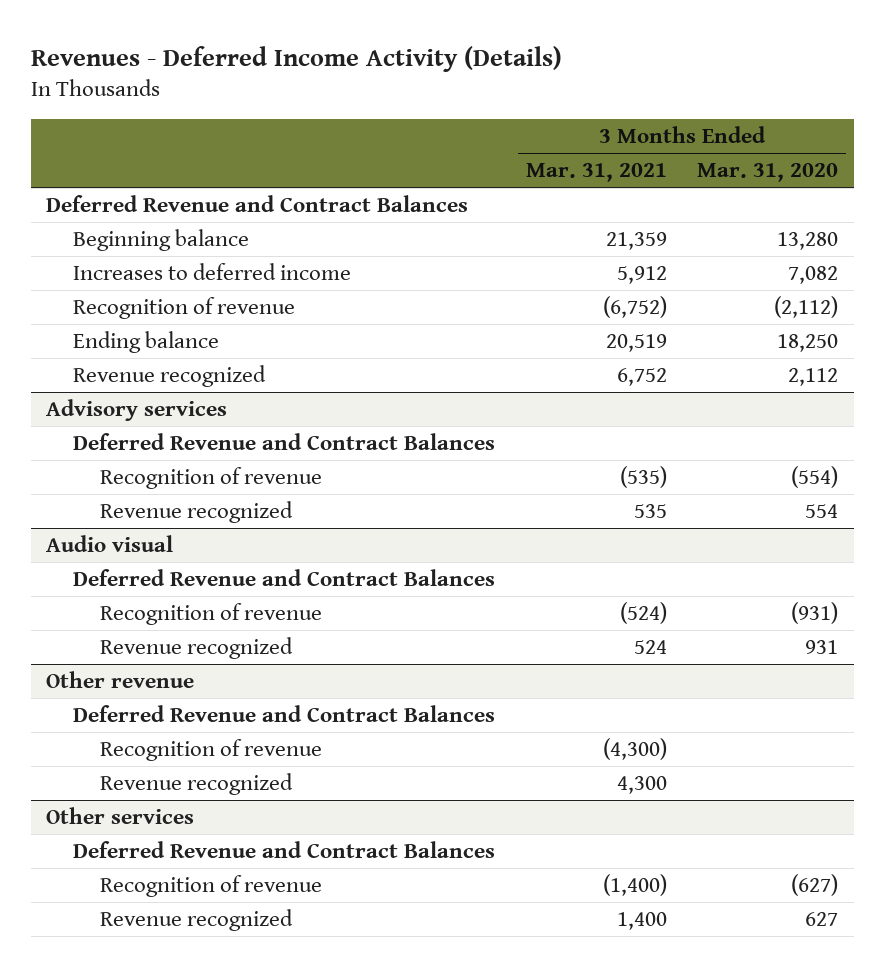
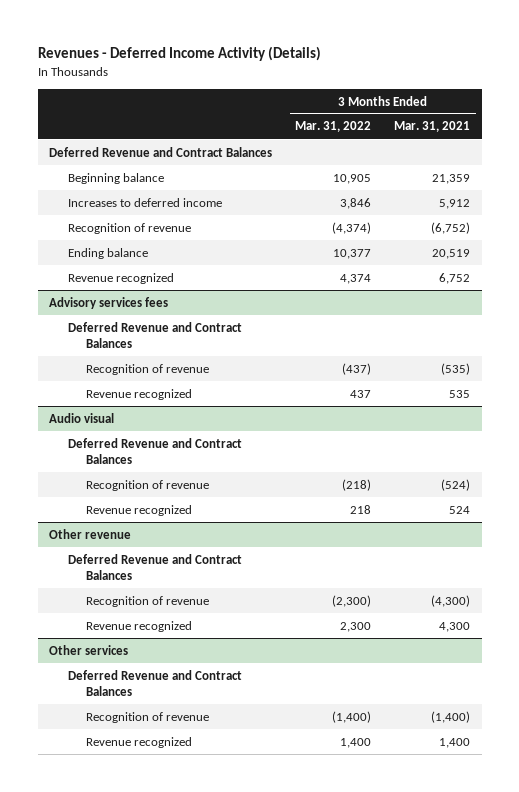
- | 3 Months Ended Mar. 31, 2021 | 3 Months Ended Mar. 31, 2020
+ | 3 Months Ended Mar. 31, 2022 | 3 Months Ended Mar. 31, 2021
- Advisory services
+ Advisory services fees

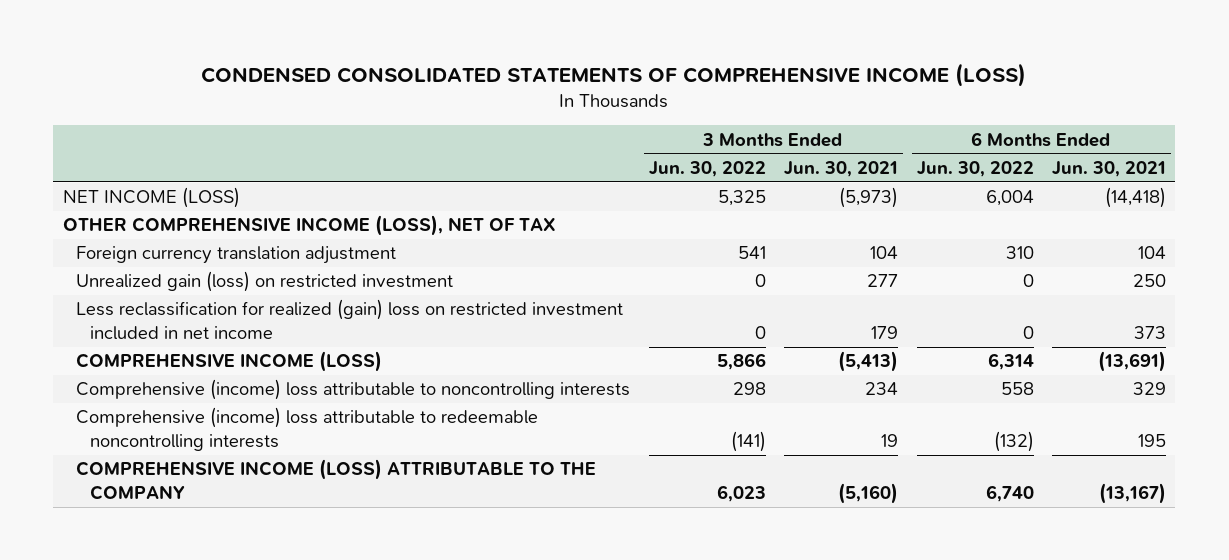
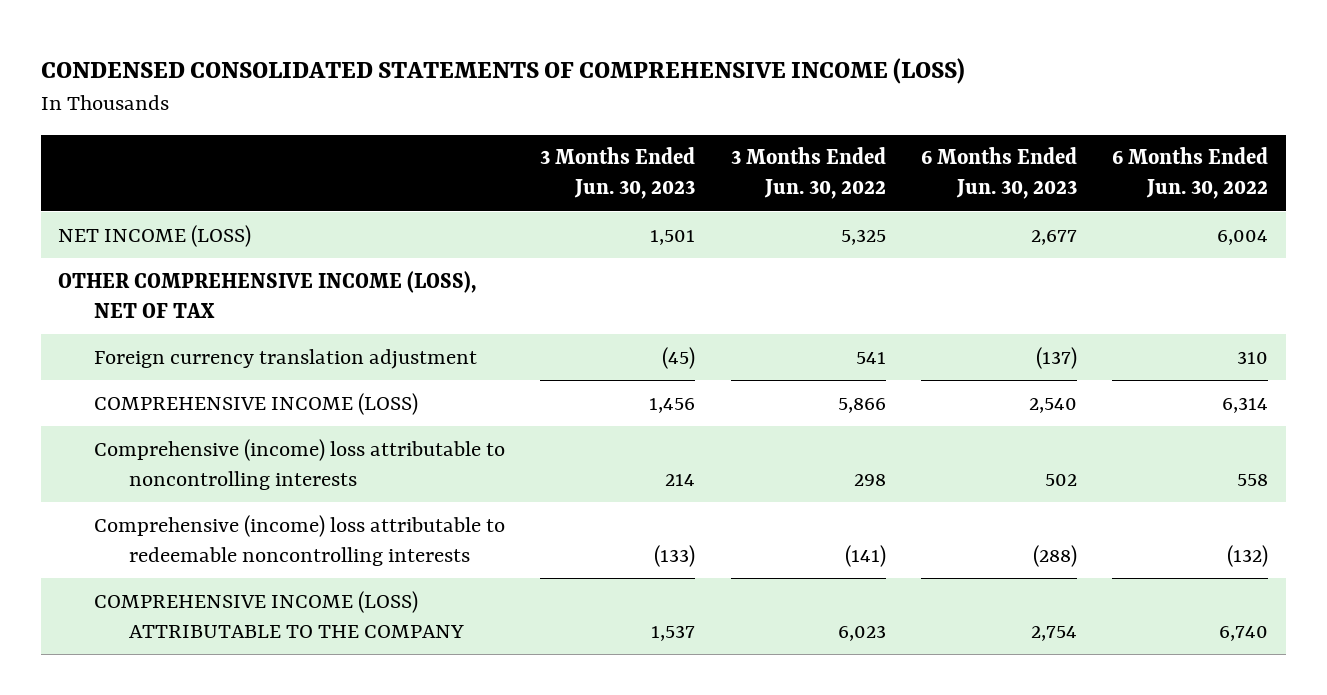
- | 3 Months Ended Jun. 30, 2022 | 3 Months Ended Jun. 30, 2021 | 6 Months Ended Jun. 30, 2022 | 6 Months Ended Jun. 30, 2021
+ | 3 Months Ended Jun. 30, 2023 | 3 Months Ended Jun. 30, 2022 | 6 Months Ended Jun. 30, 2023 | 6 Months Ended Jun. 30, 2022
- Unrealized gain (loss) on restricted investment | 0 | 277 | 0 | 250
- Less reclassification for realized (gain) loss on restricted investment included in net income | 0 | 179 | 0 | 373

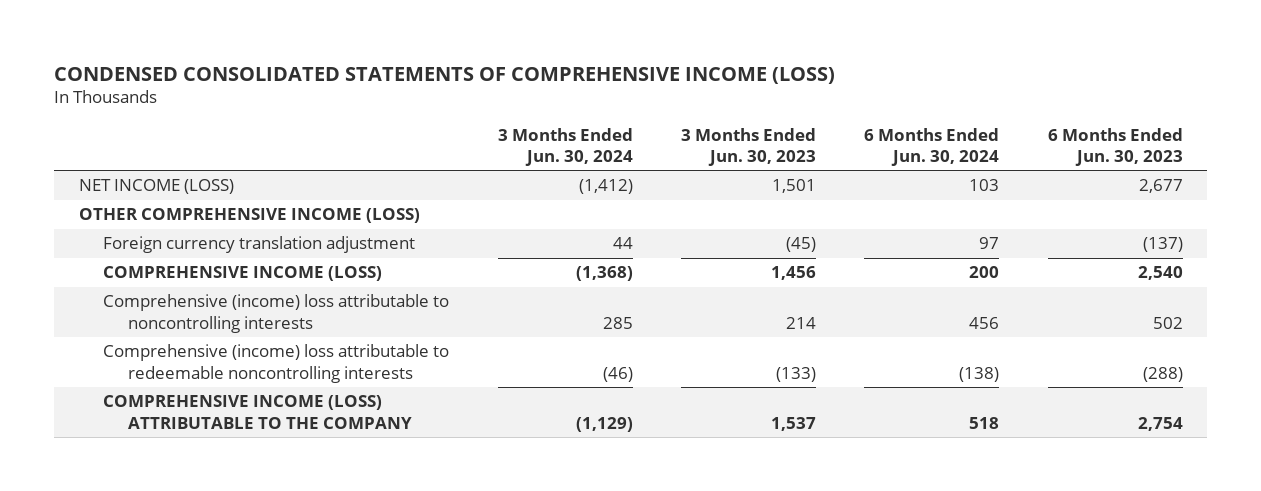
- | 3 Months Ended Jun. 30, 2023 | 3 Months Ended Jun. 30, 2022 | 6 Months Ended Jun. 30, 2023 | 6 Months Ended Jun. 30, 2022
+ | 3 Months Ended Jun. 30, 2024 | 3 Months Ended Jun. 30, 2023 | 6 Months Ended Jun. 30, 2024 | 6 Months Ended Jun. 30, 2023
- OTHER COMPREHENSIVE INCOME (LOSS), NET OF TAX
+ OTHER COMPREHENSIVE INCOME (LOSS)

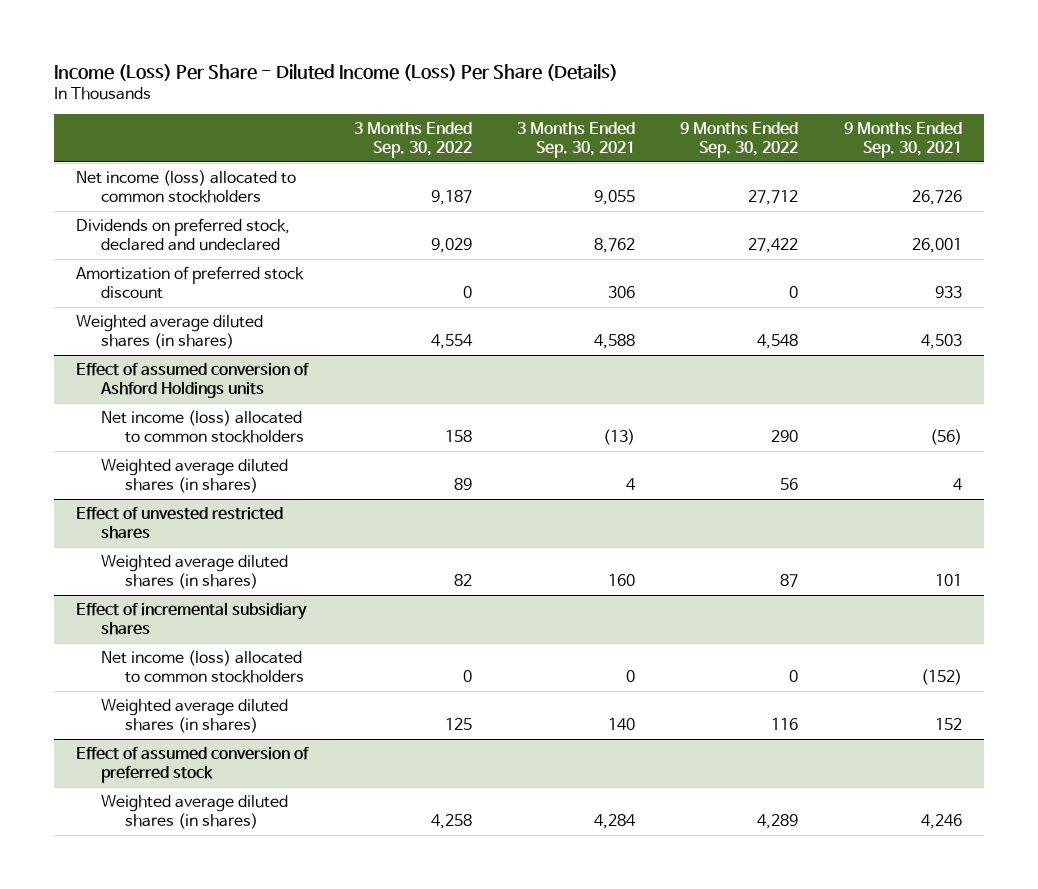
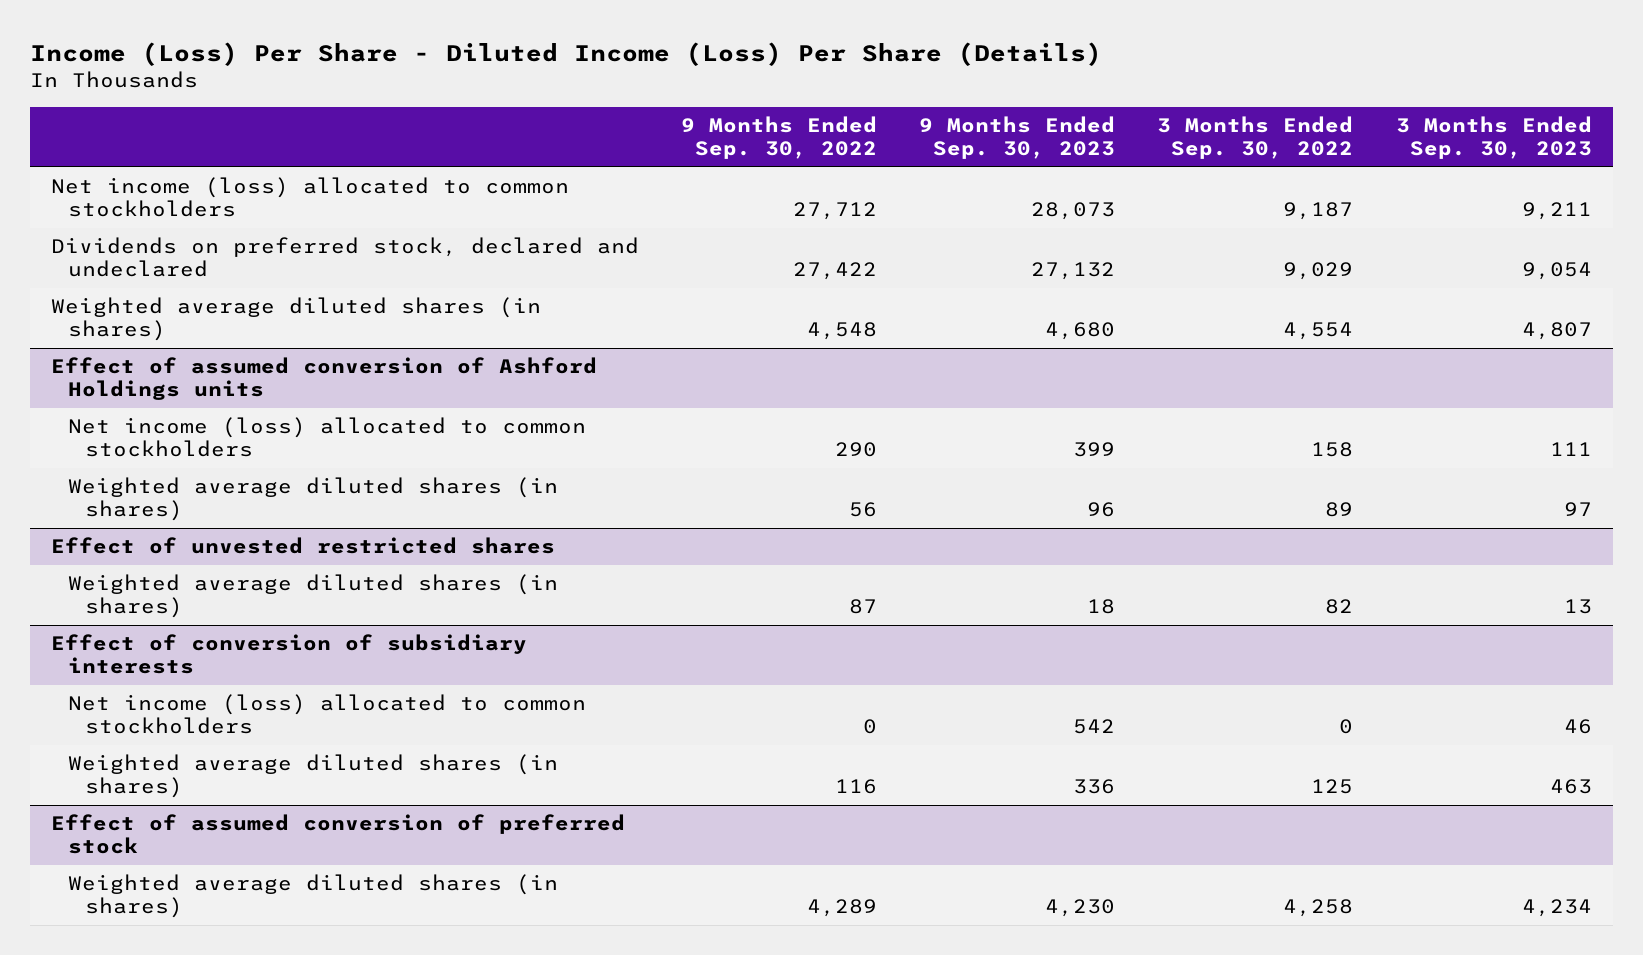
- | 3 Months Ended Sep. 30, 2022 | 3 Months Ended Sep. 30, 2021 | 9 Months Ended Sep. 30, 2022 | 9 Months Ended Sep. 30, 2021
+ | 9 Months Ended Sep. 30, 2022 | 9 Months Ended Sep. 30, 2023 | 3 Months Ended Sep. 30, 2022 | 3 Months Ended Sep. 30, 2023
- Amortization of preferred stock discount | 0 | 306 | 0 | 933
- Effect of incremental subsidiary shares
+ Effect of conversion of subsidiary interests

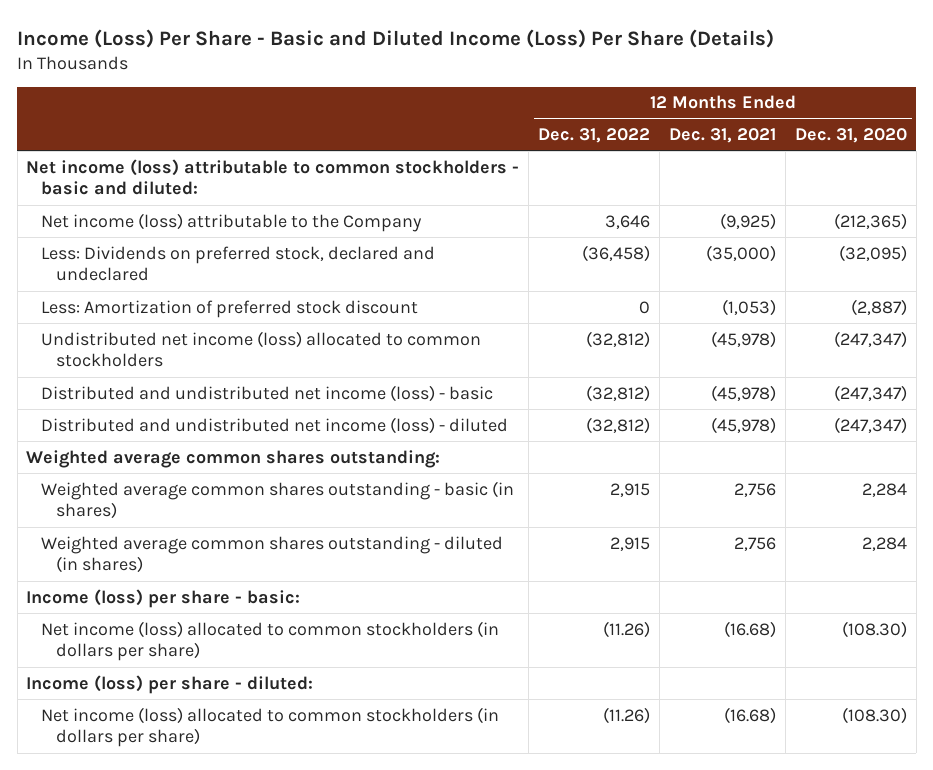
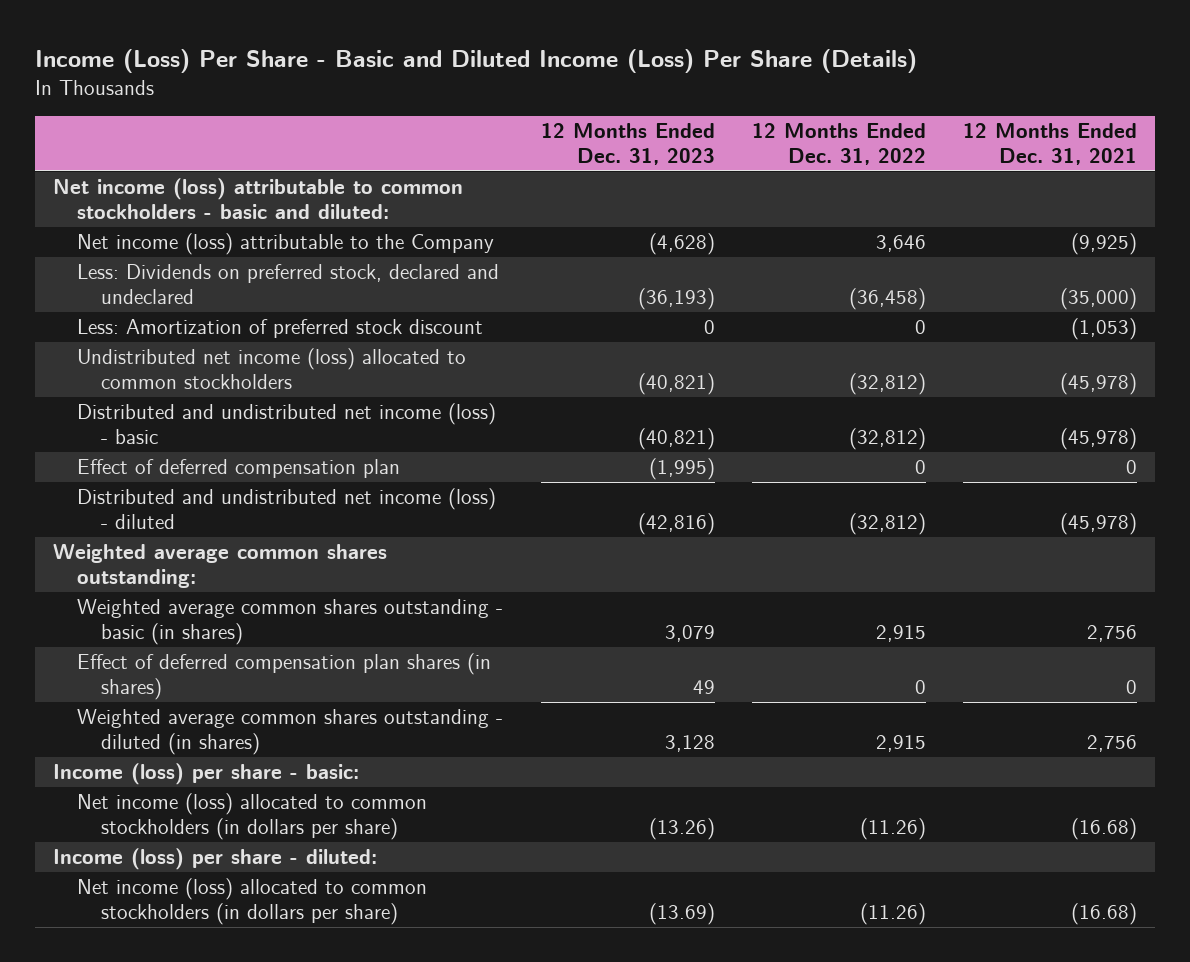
- | 12 Months Ended Dec. 31, 2022 | 12 Months Ended Dec. 31, 2021 | 12 Months Ended Dec. 31, 2020
+ | 12 Months Ended Dec. 31, 2023 | 12 Months Ended Dec. 31, 2022 | 12 Months Ended Dec. 31, 2021
+ Effect of deferred compensation plan | (1,995) | 0 | 0
+ Effect of deferred compensation plan shares (in shares) | 49 | 0 | 0

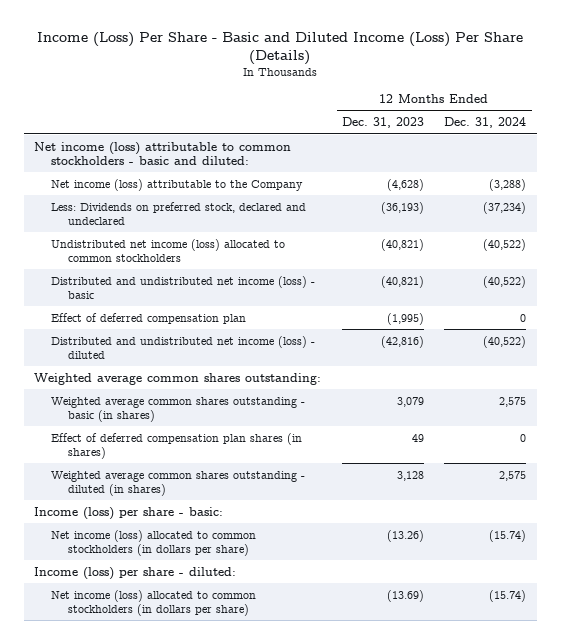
- | 12 Months Ended Dec. 31, 2023 | 12 Months Ended Dec. 31, 2022 | 12 Months Ended Dec. 31, 2021
+ | 12 Months Ended Dec. 31, 2023 | 12 Months Ended Dec. 31, 2024
- Less: Amortization of preferred stock discount | 0 | 0 | (1,053)

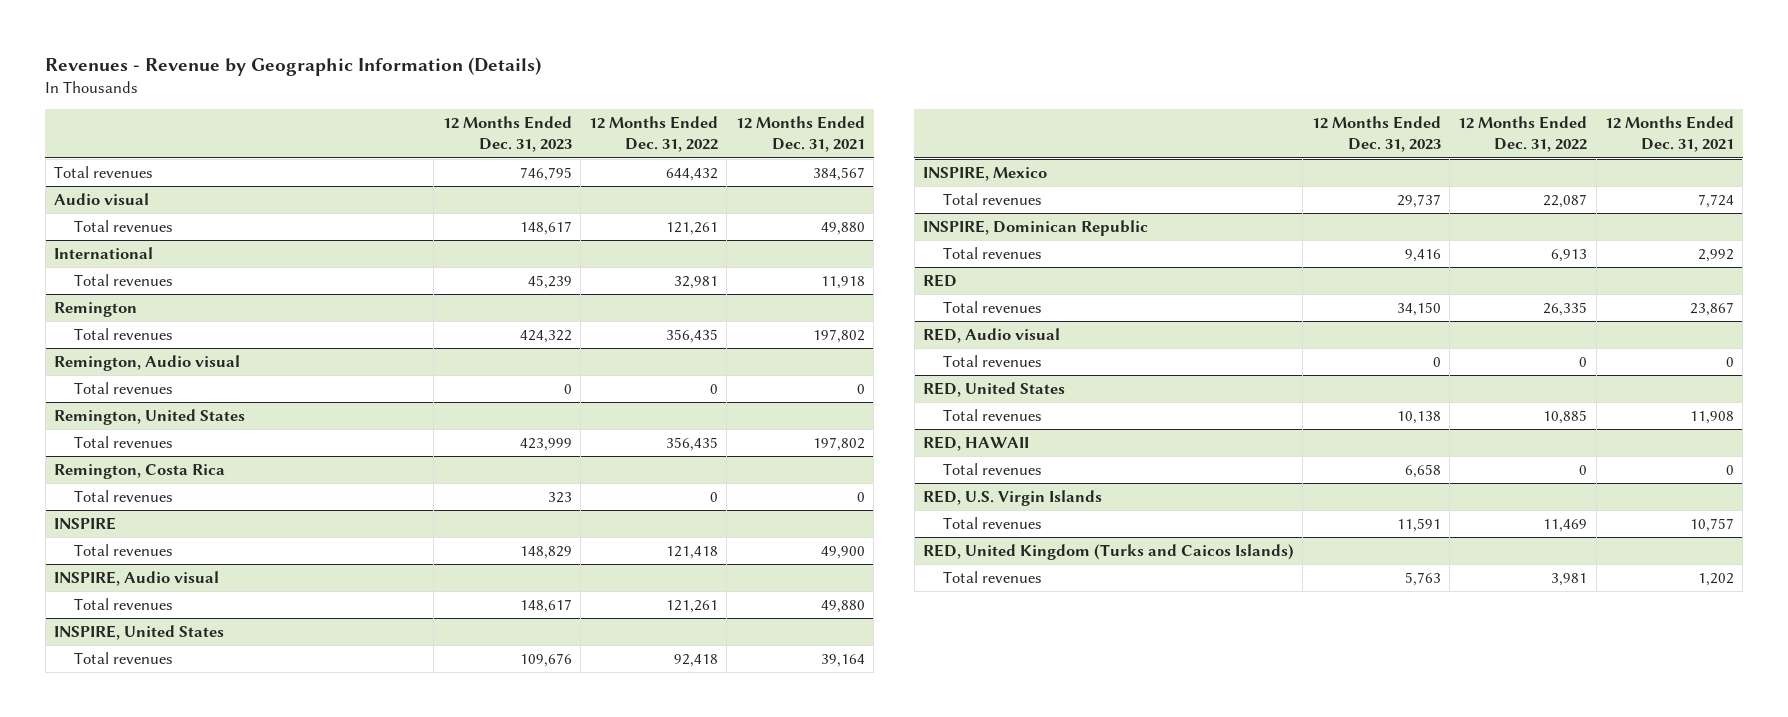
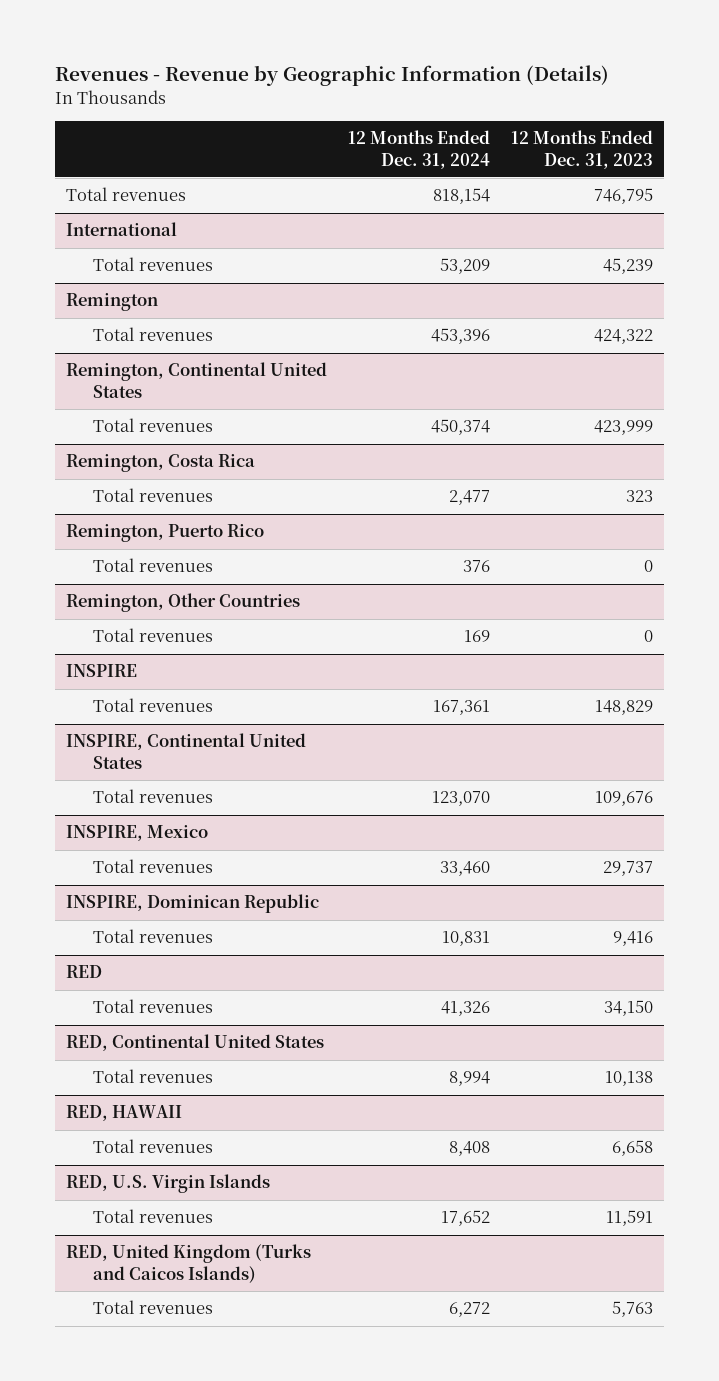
- | 12 Months Ended Dec. 31, 2023 | 12 Months Ended Dec. 31, 2022 | 12 Months Ended Dec. 31, 2021
+ | 12 Months Ended Dec. 31, 2024 | 12 Months Ended Dec. 31, 2023
- Audio visual
- Total revenues | 148,617 | 121,261 | 49,880
- Remington, Audio visual
- Total revenues | 0 | 0 | 0
- Remington, United States
+ Remington, Continental United States
+ Remington, Puerto Rico
+ Total revenues | 376 | 0
+ Remington, Other Countries
+ Total revenues | 169 | 0
- INSPIRE, Audio visual
- Total revenues | 148,617 | 121,261 | 49,880
- INSPIRE, United States
+ INSPIRE, Continental United States
- RED, Audio visual
- Total revenues | 0 | 0 | 0
- RED, United States
+ RED, Continental United States

